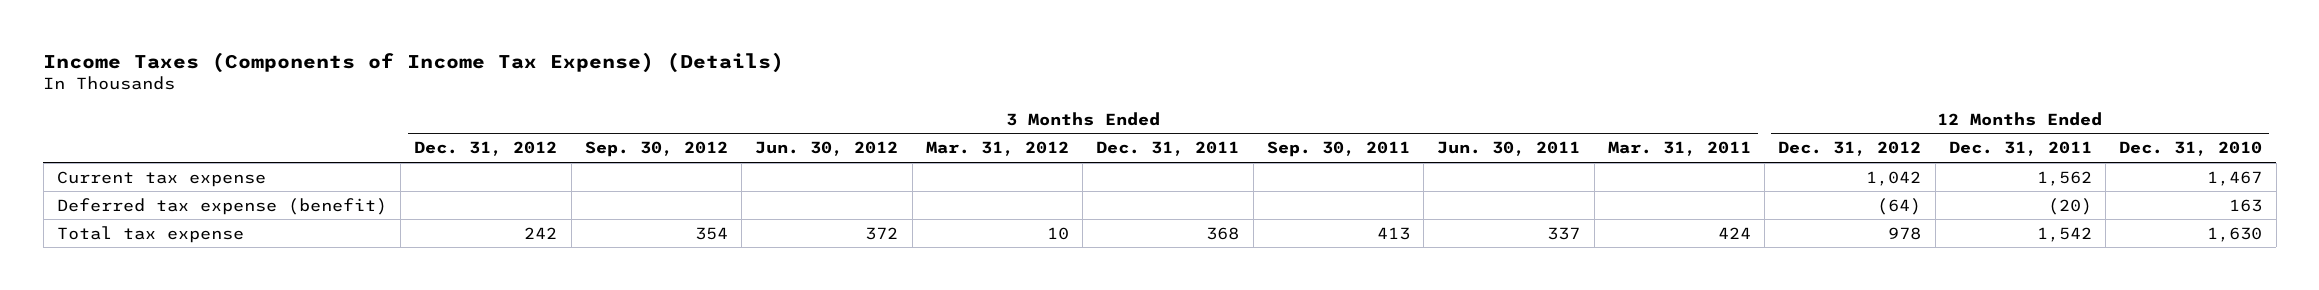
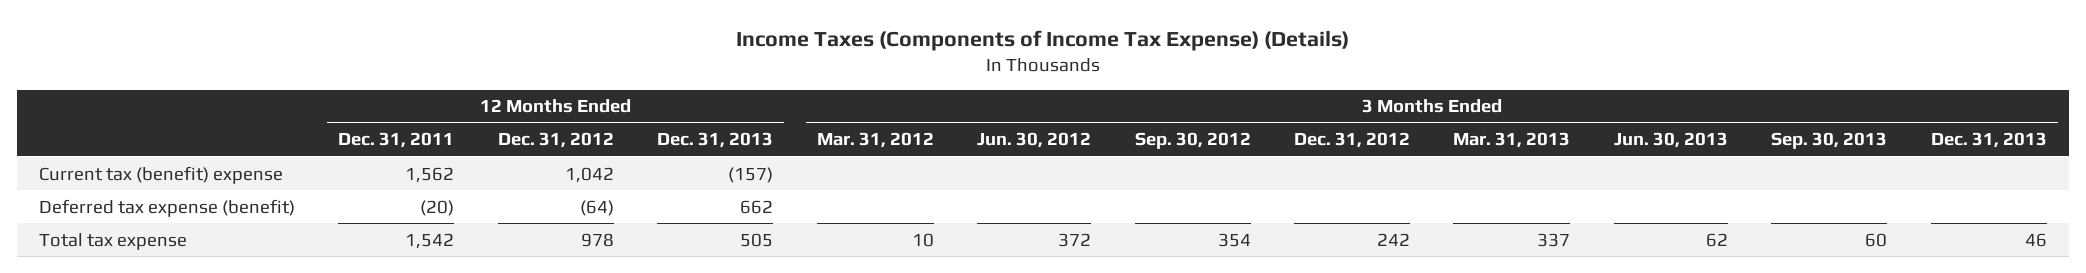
- | 3 Months Ended Dec. 31, 2012 | 3 Months Ended Sep. 30, 2012 | 3 Months Ended Jun. 30, 2012 | 3 Months Ended Mar. 31, 2012 | 3 Months Ended Dec. 31, 2011 | 3 Months Ended Sep. 30, 2011 | 3 Months Ended Jun. 30, 2011 | 3 Months Ended Mar. 31, 2011 | 12 Months Ended Dec. 31, 2012 | 12 Months Ended Dec. 31, 2011 | 12 Months Ended Dec. 31, 2010
+ | 12 Months Ended Dec. 31, 2011 | 12 Months Ended Dec. 31, 2012 | 12 Months Ended Dec. 31, 2013 | 3 Months Ended Mar. 31, 2012 | 3 Months Ended Jun. 30, 2012 | 3 Months Ended Sep. 30, 2012 | 3 Months Ended Dec. 31, 2012 | 3 Months Ended Mar. 31, 2013 | 3 Months Ended Jun. 30, 2013 | 3 Months Ended Sep. 30, 2013 | 3 Months Ended Dec. 31, 2013
- Current tax expense | | | | | | | | | 1,042 | 1,562 | 1,467
+ Current tax (benefit) expense | 1,562 | 1,042 | (157) | | | | | | | |

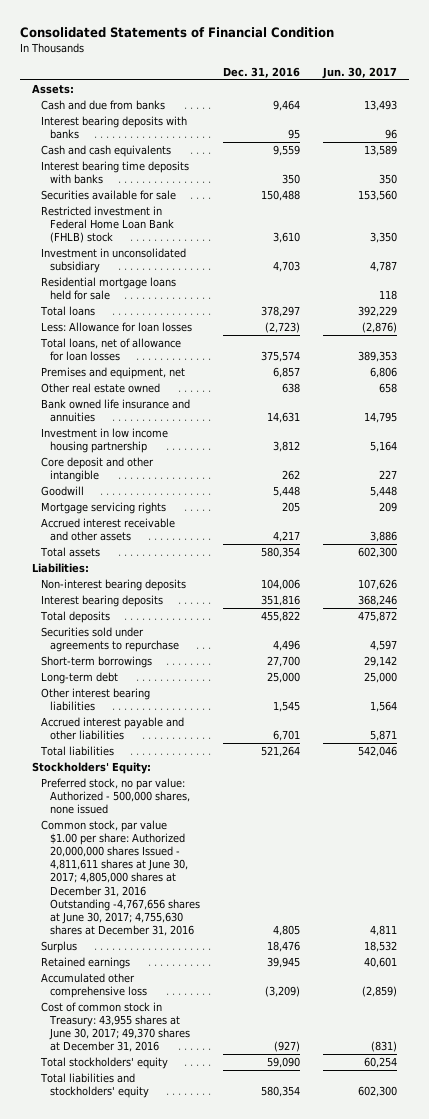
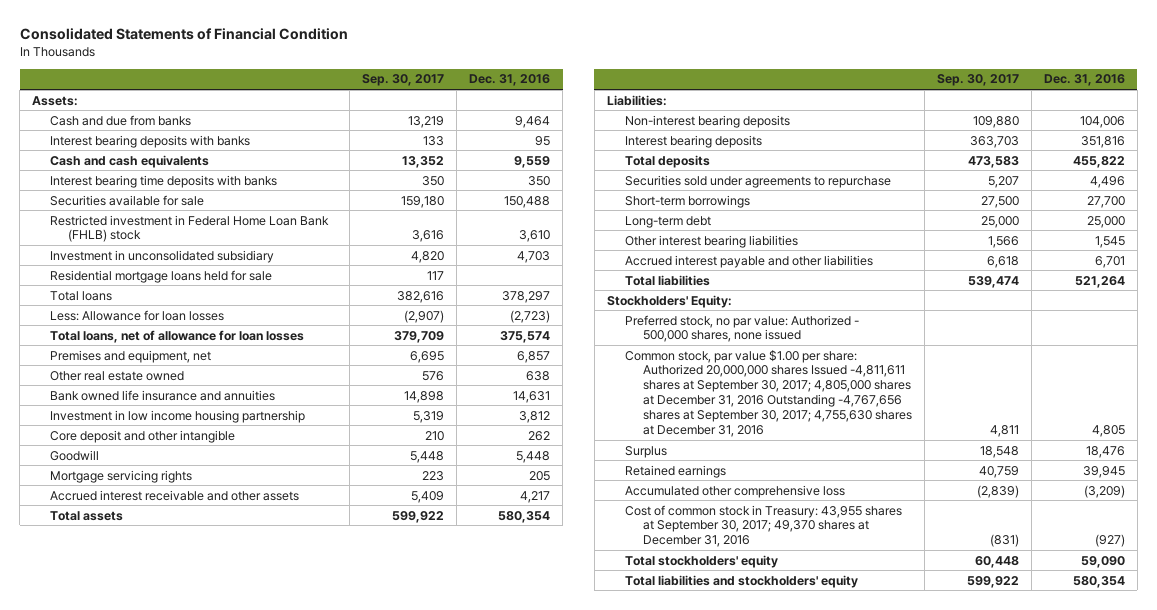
- | Dec. 31, 2016 | Jun. 30, 2017
+ | Sep. 30, 2017 | Dec. 31, 2016
- Common stock, par value $1.00 per share: Authorized 20,000,000 shares Issued - 4,811,611 shares at June 30, 2017; 4,805,000 shares at December 31, 2016 Outstanding -4,767,656 shares at June 30, 2017; 4,755,630 shares at December 31, 2016 | 4,805 | 4,811
+ Common stock, par value $1.00 per share: Authorized 20,000,000 shares Issued -4,811,611 shares at September 30, 2017; 4,805,000 shares at December 31, 2016 Outstanding -4,767,656 shares at September 30, 2017; 4,755,630 shares at December 31, 2016 | 4,811 | 4,805
- Cost of common stock in Treasury: 43,955 shares at June 30, 2017; 49,370 shares at December 31, 2016 | (927) | (831)
+ Cost of common stock in Treasury: 43,955 shares at September 30, 2017; 49,370 shares at December 31, 2016 | (831) | (927)

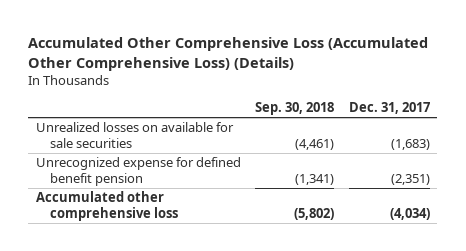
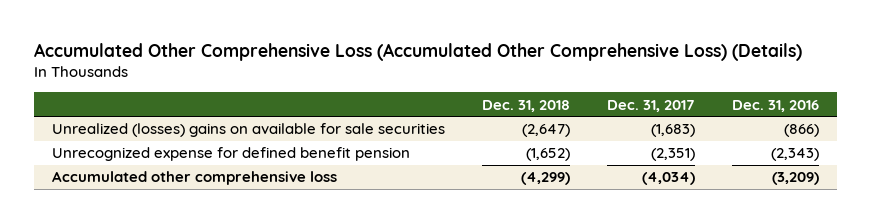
- | Sep. 30, 2018 | Dec. 31, 2017
+ | Dec. 31, 2018 | Dec. 31, 2017 | Dec. 31, 2016
- Unrealized losses on available for sale securities | (4,461) | (1,683)
+ Unrealized (losses) gains on available for sale securities | (2,647) | (1,683) | (866)

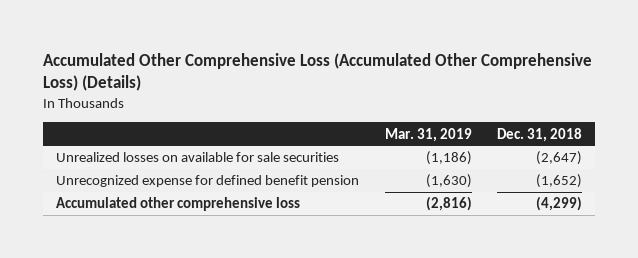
- | Dec. 31, 2018 | Dec. 31, 2017 | Dec. 31, 2016
+ | Mar. 31, 2019 | Dec. 31, 2018
- Unrealized (losses) gains on available for sale securities | (2,647) | (1,683) | (866)
+ Unrealized losses on available for sale securities | (1,186) | (2,647)

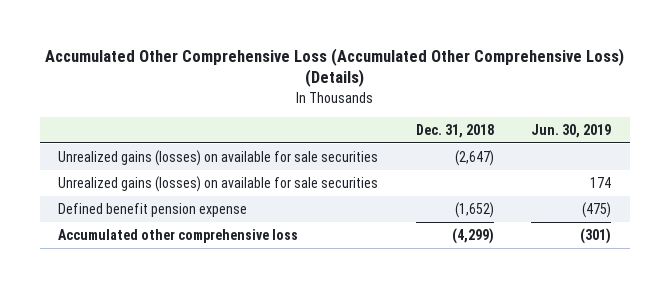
- | Mar. 31, 2019 | Dec. 31, 2018
+ | Dec. 31, 2018 | Jun. 30, 2019
- Unrealized losses on available for sale securities | (1,186) | (2,647)
- Unrecognized expense for defined benefit pension | (1,630) | (1,652)
+ Unrealized gains (losses) on available for sale securities | (2,647) |
+ Unrealized gains (losses) on available for sale securities | | 174
+ Defined benefit pension expense | (1,652) | (475)

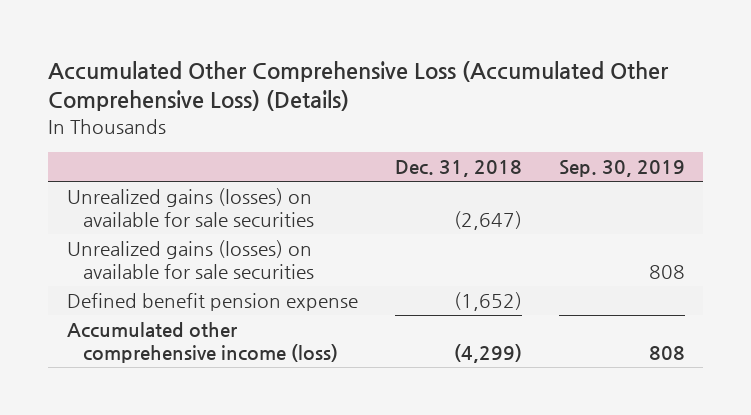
- | Dec. 31, 2018 | Jun. 30, 2019
+ | Dec. 31, 2018 | Sep. 30, 2019
- Accumulated other comprehensive loss | (4,299) | (301)
+ Accumulated other comprehensive income (loss) | (4,299) | 808

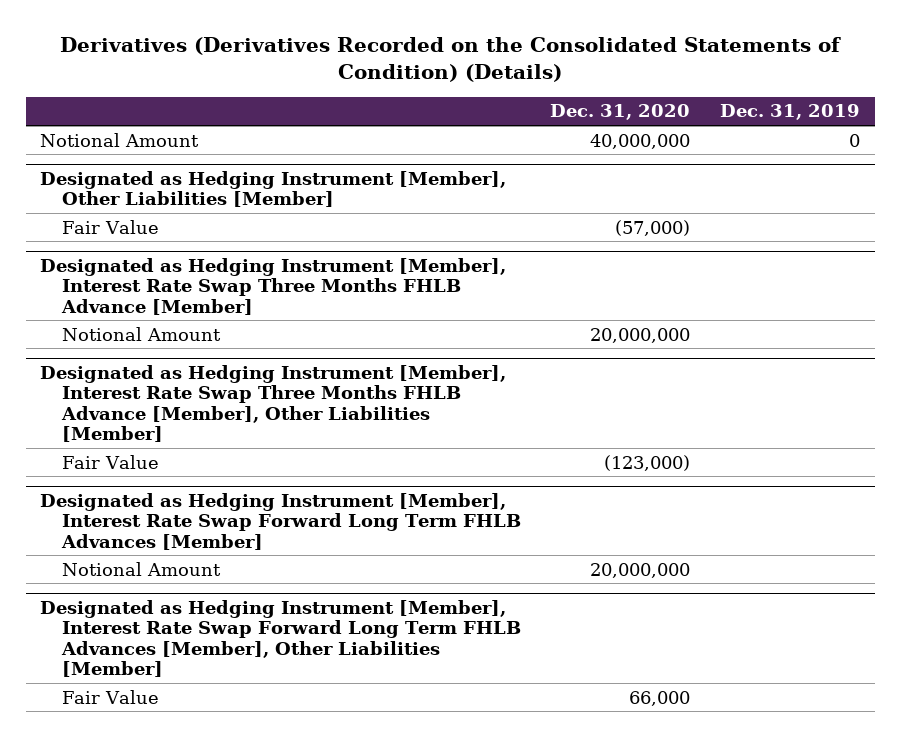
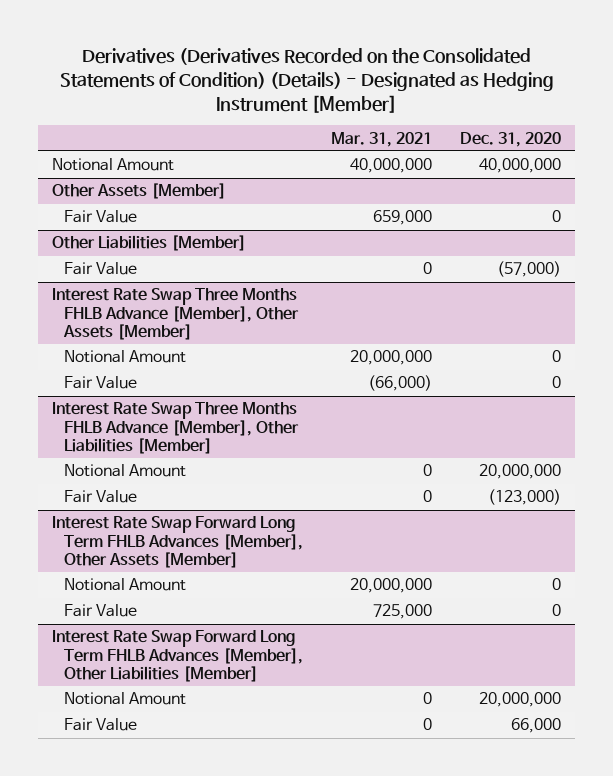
- Derivatives (Derivatives Recorded on the Consolidated Statements of Condition) (Details)
+ Derivatives (Derivatives Recorded on the Consolidated Statements of Condition) (Details) - Designated as Hedging Instrument [Member]
- | Dec. 31, 2020 | Dec. 31, 2019
+ | Mar. 31, 2021 | Dec. 31, 2020
- Designated as Hedging Instrument [Member], Other Liabilities [Member]
+ Other Assets [Member]
+ Fair Value | 659,000 | 0
+ Other Liabilities [Member]
- Designated as Hedging Instrument [Member], Interest Rate Swap Three Months FHLB Advance [Member]
+ Interest Rate Swap Three Months FHLB Advance [Member], Other Assets [Member]
+ Notional Amount | 20,000,000 | 0
+ Fair Value | (66,000) | 0
+ Interest Rate Swap Three Months FHLB Advance [Member], Other Liabilities [Member]
- Designated as Hedging Instrument [Member], Interest Rate Swap Three Months FHLB Advance [Member], Other Liabilities [Member]
- Designated as Hedging Instrument [Member], Interest Rate Swap Forward Long Term FHLB Advances [Member]
+ Interest Rate Swap Forward Long Term FHLB Advances [Member], Other Assets [Member]
+ Notional Amount | 20,000,000 | 0
+ Fair Value | 725,000 | 0
+ Interest Rate Swap Forward Long Term FHLB Advances [Member], Other Liabilities [Member]
- Designated as Hedging Instrument [Member], Interest Rate Swap Forward Long Term FHLB Advances [Member], Other Liabilities [Member]

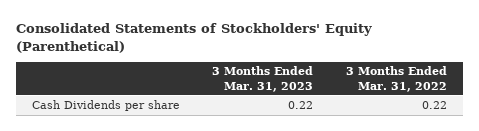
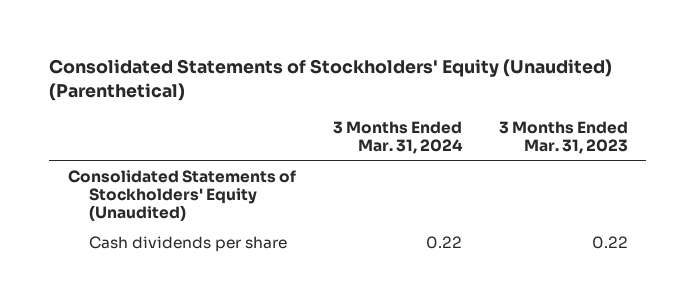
- Consolidated Statements of Stockholders' Equity (Parenthetical)
+ Consolidated Statements of Stockholders' Equity (Unaudited) (Parenthetical)
- | 3 Months Ended Mar. 31, 2023 | 3 Months Ended Mar. 31, 2022
+ | 3 Months Ended Mar. 31, 2024 | 3 Months Ended Mar. 31, 2023
- Cash Dividends per share | 0.22 | 0.22
+ Consolidated Statements of Stockholders' Equity (Unaudited)
+ Cash dividends per share | 0.22 | 0.22

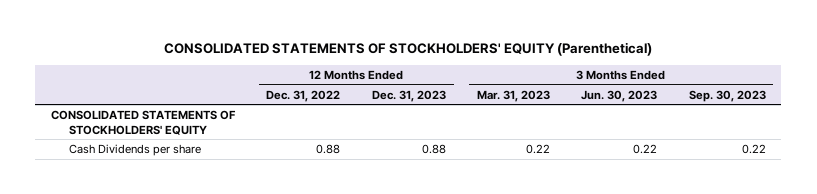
- Consolidated Statements of Stockholders' Equity (Unaudited) (Parenthetical)
+ CONSOLIDATED STATEMENTS OF STOCKHOLDERS' EQUITY (Parenthetical)
- | 3 Months Ended Mar. 31, 2024 | 3 Months Ended Mar. 31, 2023
+ | 12 Months Ended Dec. 31, 2022 | 12 Months Ended Dec. 31, 2023 | 3 Months Ended Mar. 31, 2023 | 3 Months Ended Jun. 30, 2023 | 3 Months Ended Sep. 30, 2023
- Consolidated Statements of Stockholders' Equity (Unaudited)
- Cash dividends per share | 0.22 | 0.22
+ CONSOLIDATED STATEMENTS OF STOCKHOLDERS' EQUITY
+ Cash Dividends per share | 0.88 | 0.88 | 0.22 | 0.22 | 0.22

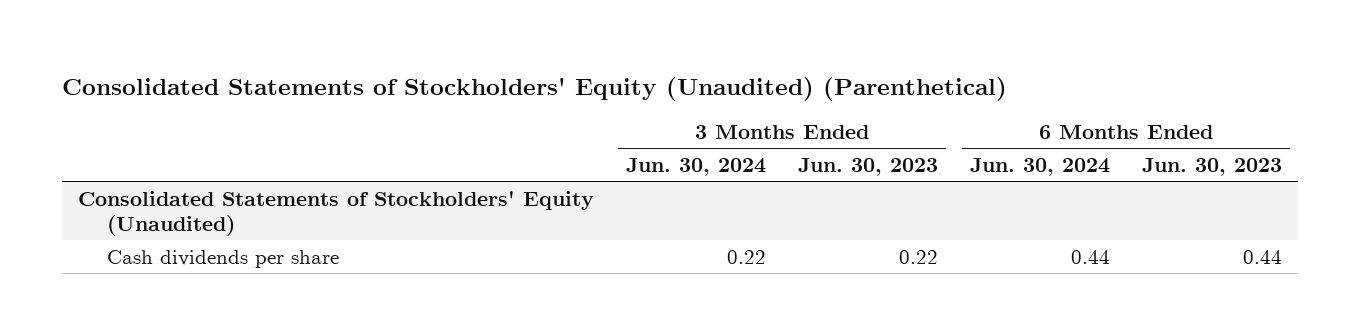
- CONSOLIDATED STATEMENTS OF STOCKHOLDERS' EQUITY (Parenthetical)
+ Consolidated Statements of Stockholders' Equity (Unaudited) (Parenthetical)
- | 12 Months Ended Dec. 31, 2022 | 12 Months Ended Dec. 31, 2023 | 3 Months Ended Mar. 31, 2023 | 3 Months Ended Jun. 30, 2023 | 3 Months Ended Sep. 30, 2023
+ | 3 Months Ended Jun. 30, 2024 | 3 Months Ended Jun. 30, 2023 | 6 Months Ended Jun. 30, 2024 | 6 Months Ended Jun. 30, 2023
- CONSOLIDATED STATEMENTS OF STOCKHOLDERS' EQUITY
- Cash Dividends per share | 0.88 | 0.88 | 0.22 | 0.22 | 0.22
+ Consolidated Statements of Stockholders' Equity (Unaudited)
+ Cash dividends per share | 0.22 | 0.22 | 0.44 | 0.44

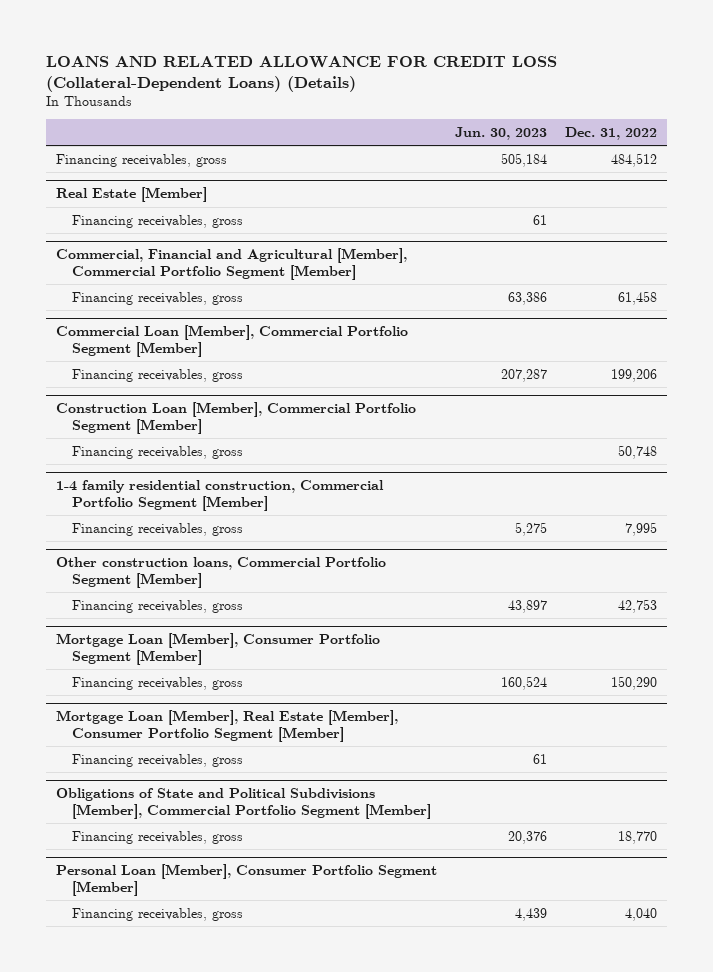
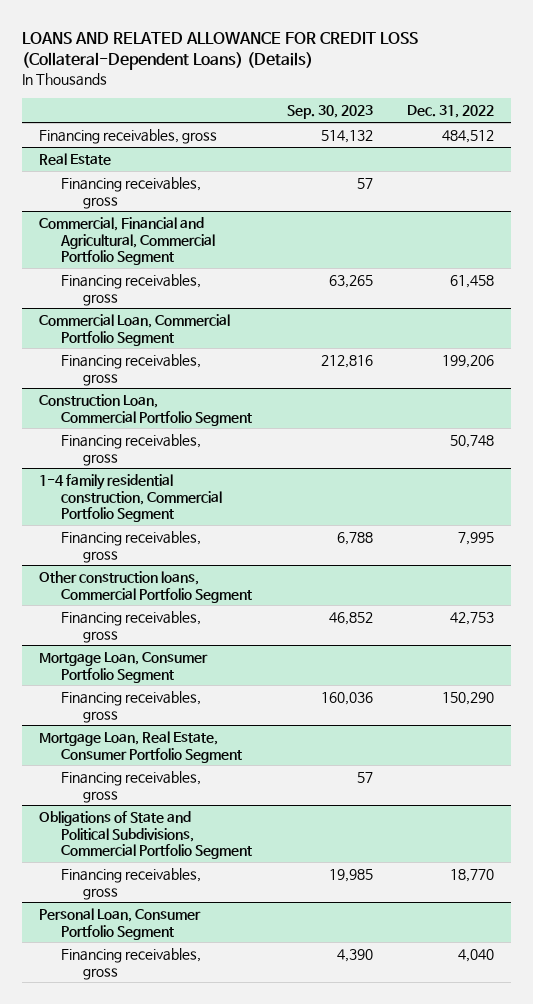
- | Jun. 30, 2023 | Dec. 31, 2022
+ | Sep. 30, 2023 | Dec. 31, 2022
- Real Estate [Member]
+ Real Estate
- Commercial, Financial and Agricultural [Member], Commercial Portfolio Segment [Member]
+ Commercial, Financial and Agricultural, Commercial Portfolio Segment
- Commercial Loan [Member], Commercial Portfolio Segment [Member]
+ Commercial Loan, Commercial Portfolio Segment
- Construction Loan [Member], Commercial Portfolio Segment [Member]
+ Construction Loan, Commercial Portfolio Segment
- 1-4 family residential construction, Commercial Portfolio Segment [Member]
+ 1-4 family residential construction, Commercial Portfolio Segment
- Other construction loans, Commercial Portfolio Segment [Member]
+ Other construction loans, Commercial Portfolio Segment
- Mortgage Loan [Member], Consumer Portfolio Segment [Member]
+ Mortgage Loan, Consumer Portfolio Segment
- Mortgage Loan [Member], Real Estate [Member], Consumer Portfolio Segment [Member]
+ Mortgage Loan, Real Estate, Consumer Portfolio Segment
- Obligations of State and Political Subdivisions [Member], Commercial Portfolio Segment [Member]
+ Obligations of State and Political Subdivisions, Commercial Portfolio Segment
- Personal Loan [Member], Consumer Portfolio Segment [Member]
+ Personal Loan, Consumer Portfolio Segment

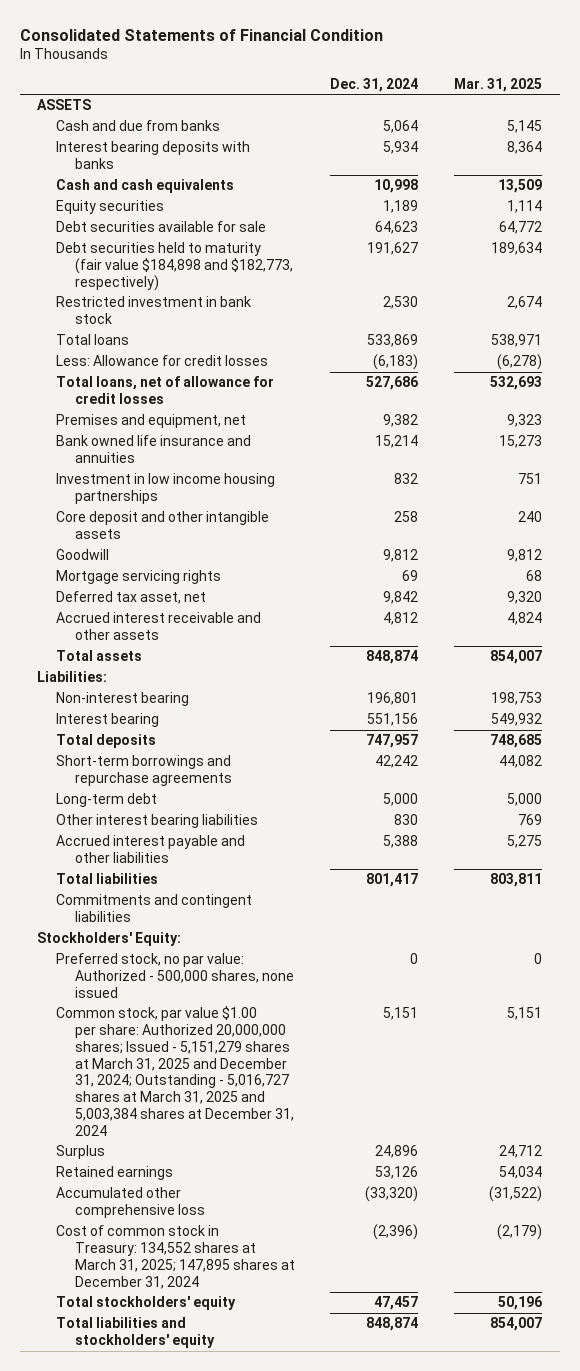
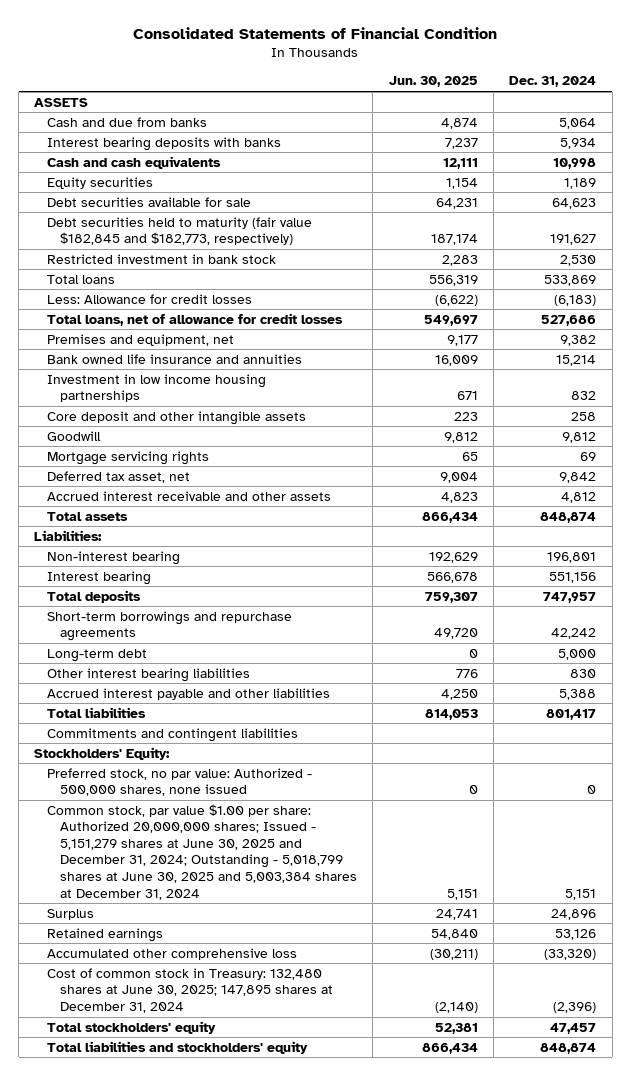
- | Dec. 31, 2024 | Mar. 31, 2025
+ | Jun. 30, 2025 | Dec. 31, 2024
- Debt securities held to maturity (fair value $184,898 and $182,773, respectively) | 191,627 | 189,634
+ Debt securities held to maturity (fair value $182,845 and $182,773, respectively) | 187,174 | 191,627
- Common stock, par value $1.00 per share: Authorized 20,000,000 shares; Issued - 5,151,279 shares at March 31, 2025 and December 31, 2024; Outstanding - 5,016,727 shares at March 31, 2025 and 5,003,384 shares at December 31, 2024 | 5,151 | 5,151
+ Common stock, par value $1.00 per share: Authorized 20,000,000 shares; Issued - 5,151,279 shares at June 30, 2025 and December 31, 2024; Outstanding - 5,018,799 shares at June 30, 2025 and 5,003,384 shares at December 31, 2024 | 5,151 | 5,151
- Cost of common stock in Treasury: 134,552 shares at March 31, 2025; 147,895 shares at December 31, 2024 | (2,396) | (2,179)
+ Cost of common stock in Treasury: 132,480 shares at June 30, 2025; 147,895 shares at December 31, 2024 | (2,140) | (2,396)

